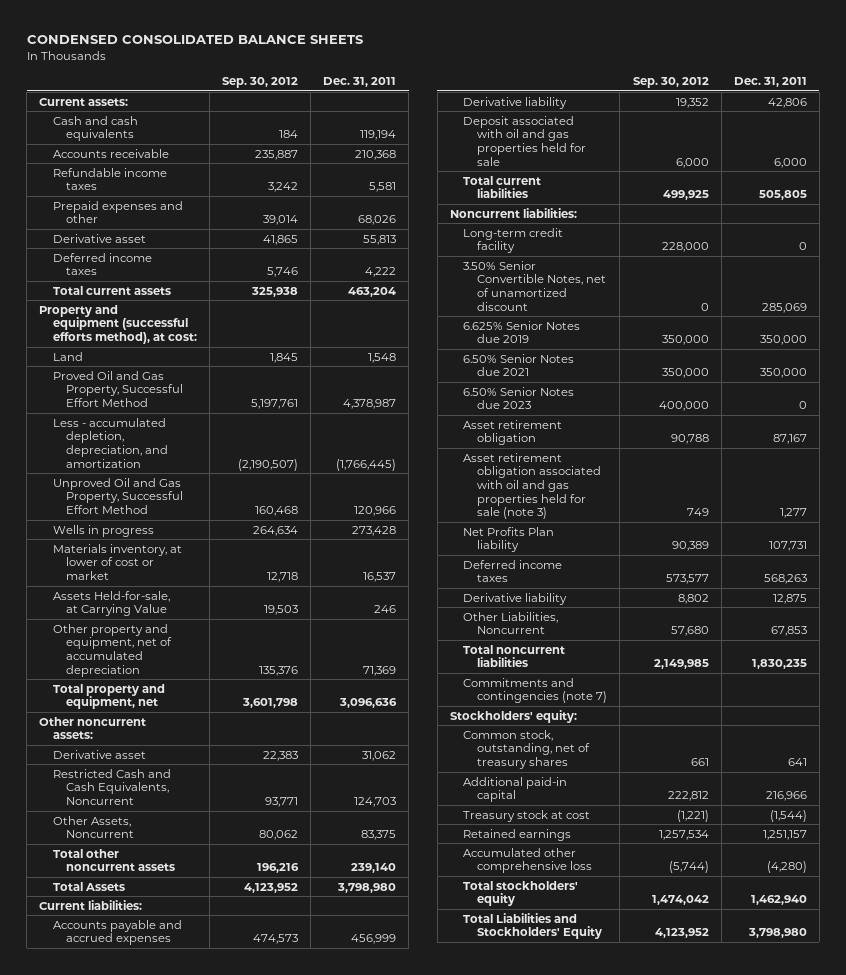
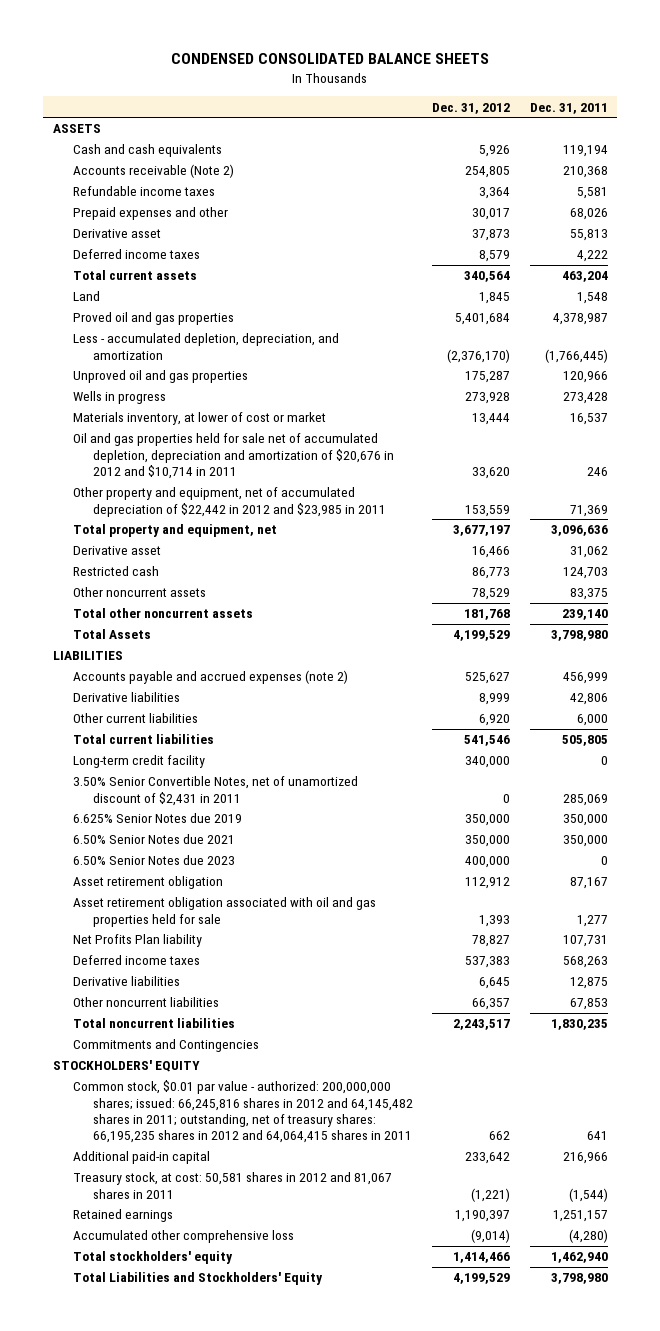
- | Sep. 30, 2012 | Dec. 31, 2011
+ | Dec. 31, 2012 | Dec. 31, 2011
- Current assets:
+ ASSETS
- Accounts receivable | 235,887 | 210,368
+ Accounts receivable (Note 2) | 254,805 | 210,368
- Property and equipment (successful efforts method), at cost:
- Proved Oil and Gas Property, Successful Effort Method | 5,197,761 | 4,378,987
+ Proved oil and gas properties | 5,401,684 | 4,378,987
- Unproved Oil and Gas Property, Successful Effort Method | 160,468 | 120,966
+ Unproved oil and gas properties | 175,287 | 120,966
- Assets Held-for-sale, at Carrying Value | 19,503 | 246
- Other property and equipment, net of accumulated depreciation | 135,376 | 71,369
+ Oil and gas properties held for sale net of accumulated depletion, depreciation and amortization of $20,676 in 2012 and $10,714 in 2011 | 33,620 | 246
+ Other property and equipment, net of accumulated depreciation of $22,442 in 2012 and $23,985 in 2011 | 153,559 | 71,369
- Other noncurrent assets:
- Restricted Cash and Cash Equivalents, Noncurrent | 93,771 | 124,703
- Other Assets, Noncurrent | 80,062 | 83,375
+ Restricted cash | 86,773 | 124,703
+ Other noncurrent assets | 78,529 | 83,375
- Current liabilities:
- Accounts payable and accrued expenses | 474,573 | 456,999
- Derivative liability | 19,352 | 42,806
- Deposit associated with oil and gas properties held for sale | 6,000 | 6,000
+ LIABILITIES
+ Accounts payable and accrued expenses (note 2) | 525,627 | 456,999
+ Derivative liabilities | 8,999 | 42,806
+ Other current liabilities | 6,920 | 6,000
- Noncurrent liabilities:
- 3.50% Senior Convertible Notes, net of unamortized discount | 0 | 285,069
+ 3.50% Senior Convertible Notes, net of unamortized discount of $2,431 in 2011 | 0 | 285,069
- Asset retirement obligation associated with oil and gas properties held for sale (note 3) | 749 | 1,277
+ Asset retirement obligation associated with oil and gas properties held for sale | 1,393 | 1,277
- Derivative liability | 8,802 | 12,875
- Other Liabilities, Noncurrent | 57,680 | 67,853
+ Derivative liabilities | 6,645 | 12,875
+ Other noncurrent liabilities | 66,357 | 67,853
- Commitments and contingencies (note 7)
- Stockholders' equity:
- Common stock, outstanding, net of treasury shares | 661 | 641
+ Commitments and Contingencies
+ STOCKHOLDERS' EQUITY
+ Common stock, $0.01 par value - authorized: 200,000,000 shares; issued: 66,245,816 shares in 2012 and 64,145,482 shares in 2011; outstanding, net of treasury shares: 66,195,235 shares in 2012 and 64,064,415 shares in 2011 | 662 | 641
- Treasury stock at cost | (1,221) | (1,544)
+ Treasury stock, at cost: 50,581 shares in 2012 and 81,067 shares in 2011 | (1,221) | (1,544)

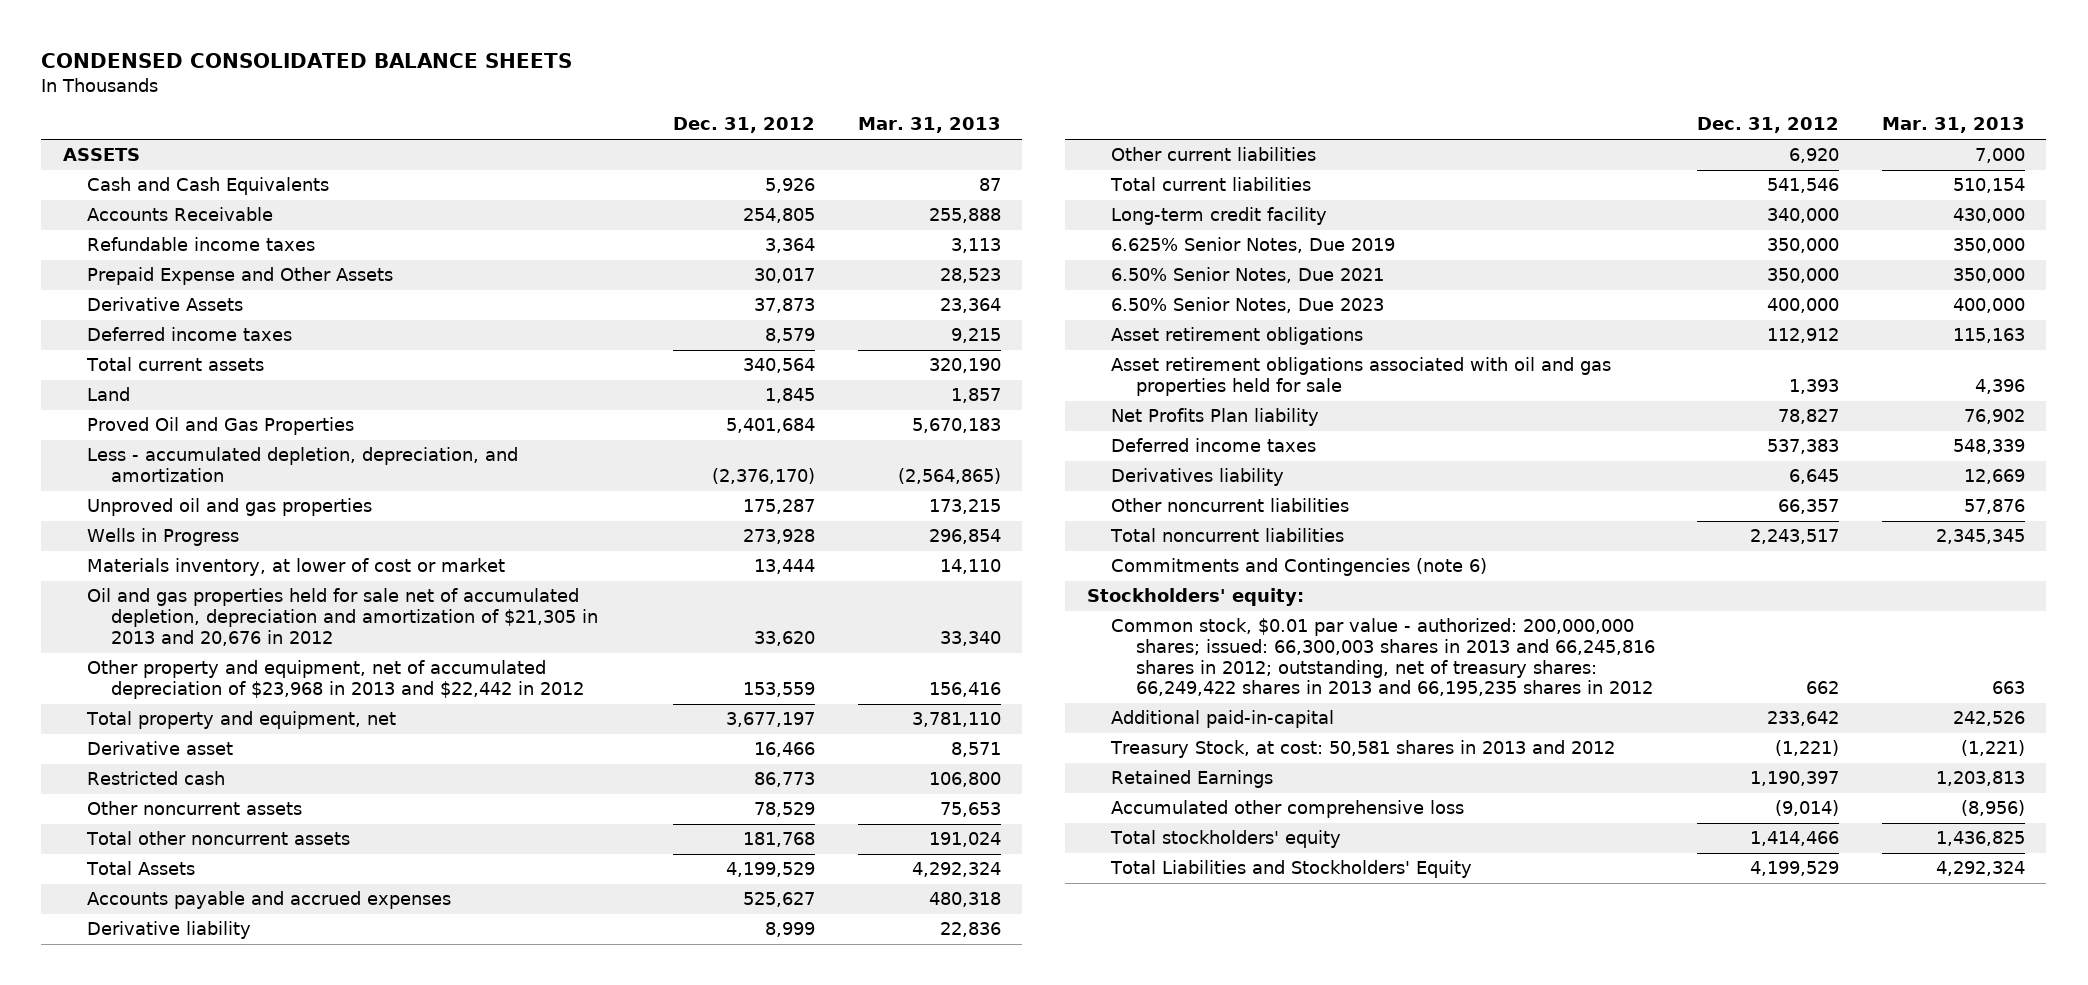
- | Dec. 31, 2012 | Dec. 31, 2011
+ | Dec. 31, 2012 | Mar. 31, 2013
- Cash and cash equivalents | 5,926 | 119,194
- Accounts receivable (Note 2) | 254,805 | 210,368
+ Cash and Cash Equivalents | 5,926 | 87
+ Accounts Receivable | 254,805 | 255,888
- Prepaid expenses and other | 30,017 | 68,026
- Derivative asset | 37,873 | 55,813
+ Prepaid Expense and Other Assets | 30,017 | 28,523
+ Derivative Assets | 37,873 | 23,364
- Proved oil and gas properties | 5,401,684 | 4,378,987
+ Proved Oil and Gas Properties | 5,401,684 | 5,670,183
- Wells in progress | 273,928 | 273,428
+ Wells in Progress | 273,928 | 296,854
- Oil and gas properties held for sale net of accumulated depletion, depreciation and amortization of $20,676 in 2012 and $10,714 in 2011 | 33,620 | 246
- Other property and equipment, net of accumulated depreciation of $22,442 in 2012 and $23,985 in 2011 | 153,559 | 71,369
+ Oil and gas properties held for sale net of accumulated depletion, depreciation and amortization of $21,305 in 2013 and 20,676 in 2012 | 33,620 | 33,340
+ Other property and equipment, net of accumulated depreciation of $23,968 in 2013 and $22,442 in 2012 | 153,559 | 156,416
- LIABILITIES
- Accounts payable and accrued expenses (note 2) | 525,627 | 456,999
- Derivative liabilities | 8,999 | 42,806
+ Accounts payable and accrued expenses | 525,627 | 480,318
+ Derivative liability | 8,999 | 22,836
- 3.50% Senior Convertible Notes, net of unamortized discount of $2,431 in 2011 | 0 | 285,069
- 6.625% Senior Notes due 2019 | 350,000 | 350,000
- 6.50% Senior Notes due 2021 | 350,000 | 350,000
- 6.50% Senior Notes due 2023 | 400,000 | 0
- Asset retirement obligation | 112,912 | 87,167
- Asset retirement obligation associated with oil and gas properties held for sale | 1,393 | 1,277
+ 6.625% Senior Notes, Due 2019 | 350,000 | 350,000
+ 6.50% Senior Notes, Due 2021 | 350,000 | 350,000
+ 6.50% Senior Notes, Due 2023 | 400,000 | 400,000
+ Asset retirement obligations | 112,912 | 115,163
+ Asset retirement obligations associated with oil and gas properties held for sale | 1,393 | 4,396
- Derivative liabilities | 6,645 | 12,875
+ Derivatives liability | 6,645 | 12,669
- Commitments and Contingencies
- STOCKHOLDERS' EQUITY
- Common stock, $0.01 par value - authorized: 200,000,000 shares; issued: 66,245,816 shares in 2012 and 64,145,482 shares in 2011; outstanding, net of treasury shares: 66,195,235 shares in 2012 and 64,064,415 shares in 2011 | 662 | 641
- Additional paid-in capital | 233,642 | 216,966
- Treasury stock, at cost: 50,581 shares in 2012 and 81,067 shares in 2011 | (1,221) | (1,544)
- Retained earnings | 1,190,397 | 1,251,157
+ Commitments and Contingencies (note 6)
+ Stockholders' equity:
+ Common stock, $0.01 par value - authorized: 200,000,000 shares; issued: 66,300,003 shares in 2013 and 66,245,816 shares in 2012; outstanding, net of treasury shares: 66,249,422 shares in 2013 and 66,195,235 shares in 2012 | 662 | 663
+ Additional paid-in-capital | 233,642 | 242,526
+ Treasury Stock, at cost: 50,581 shares in 2013 and 2012 | (1,221) | (1,221)
+ Retained Earnings | 1,190,397 | 1,203,813

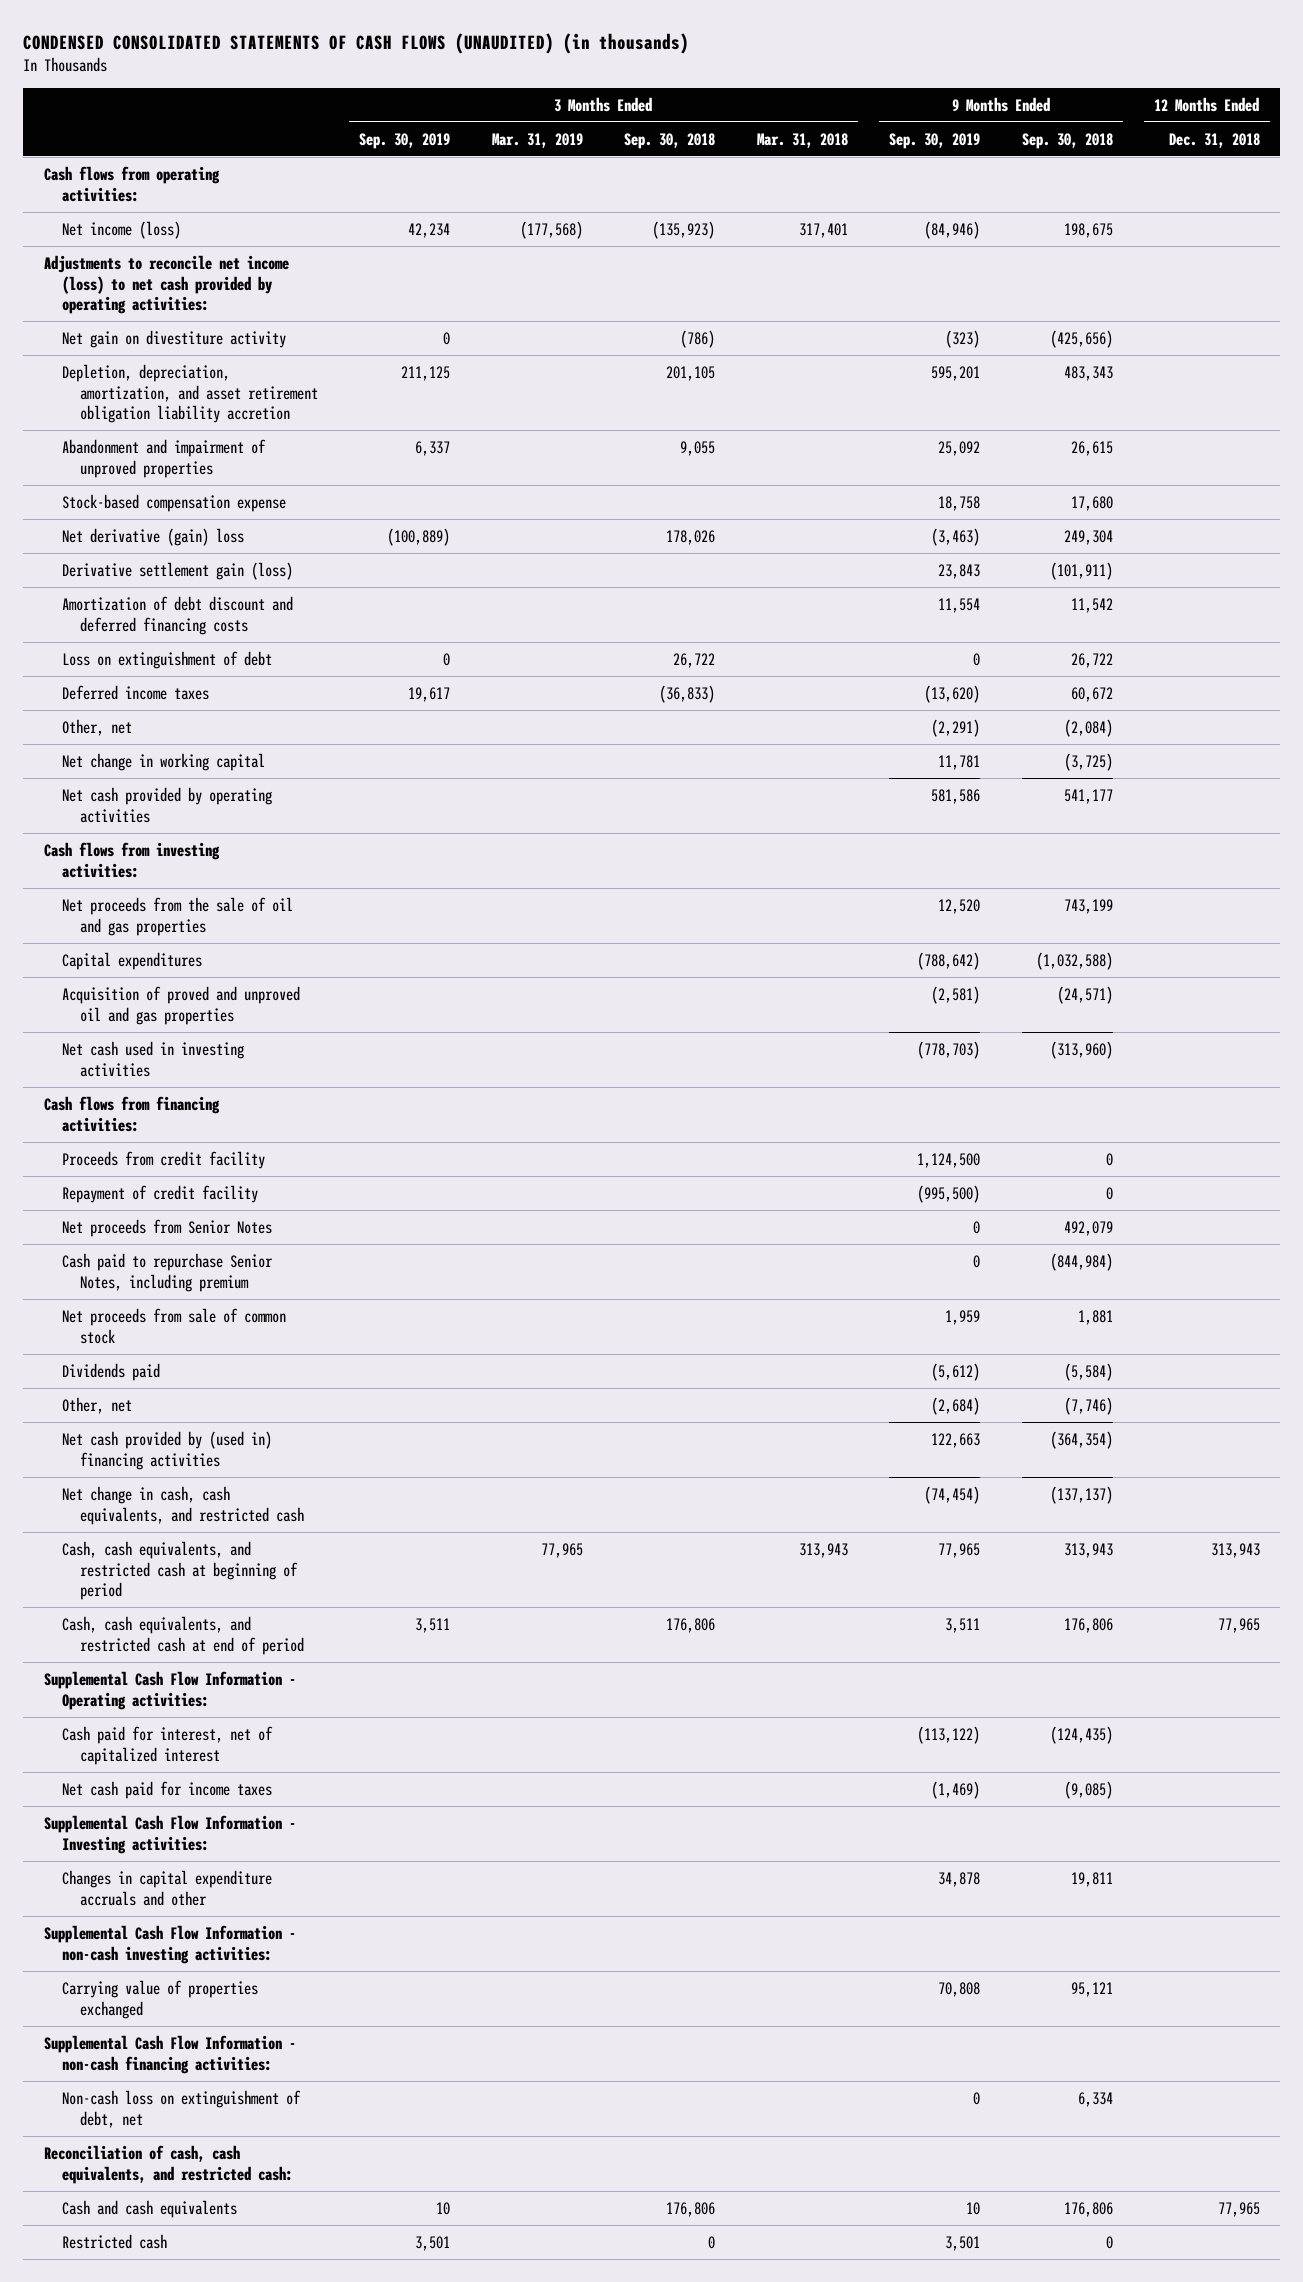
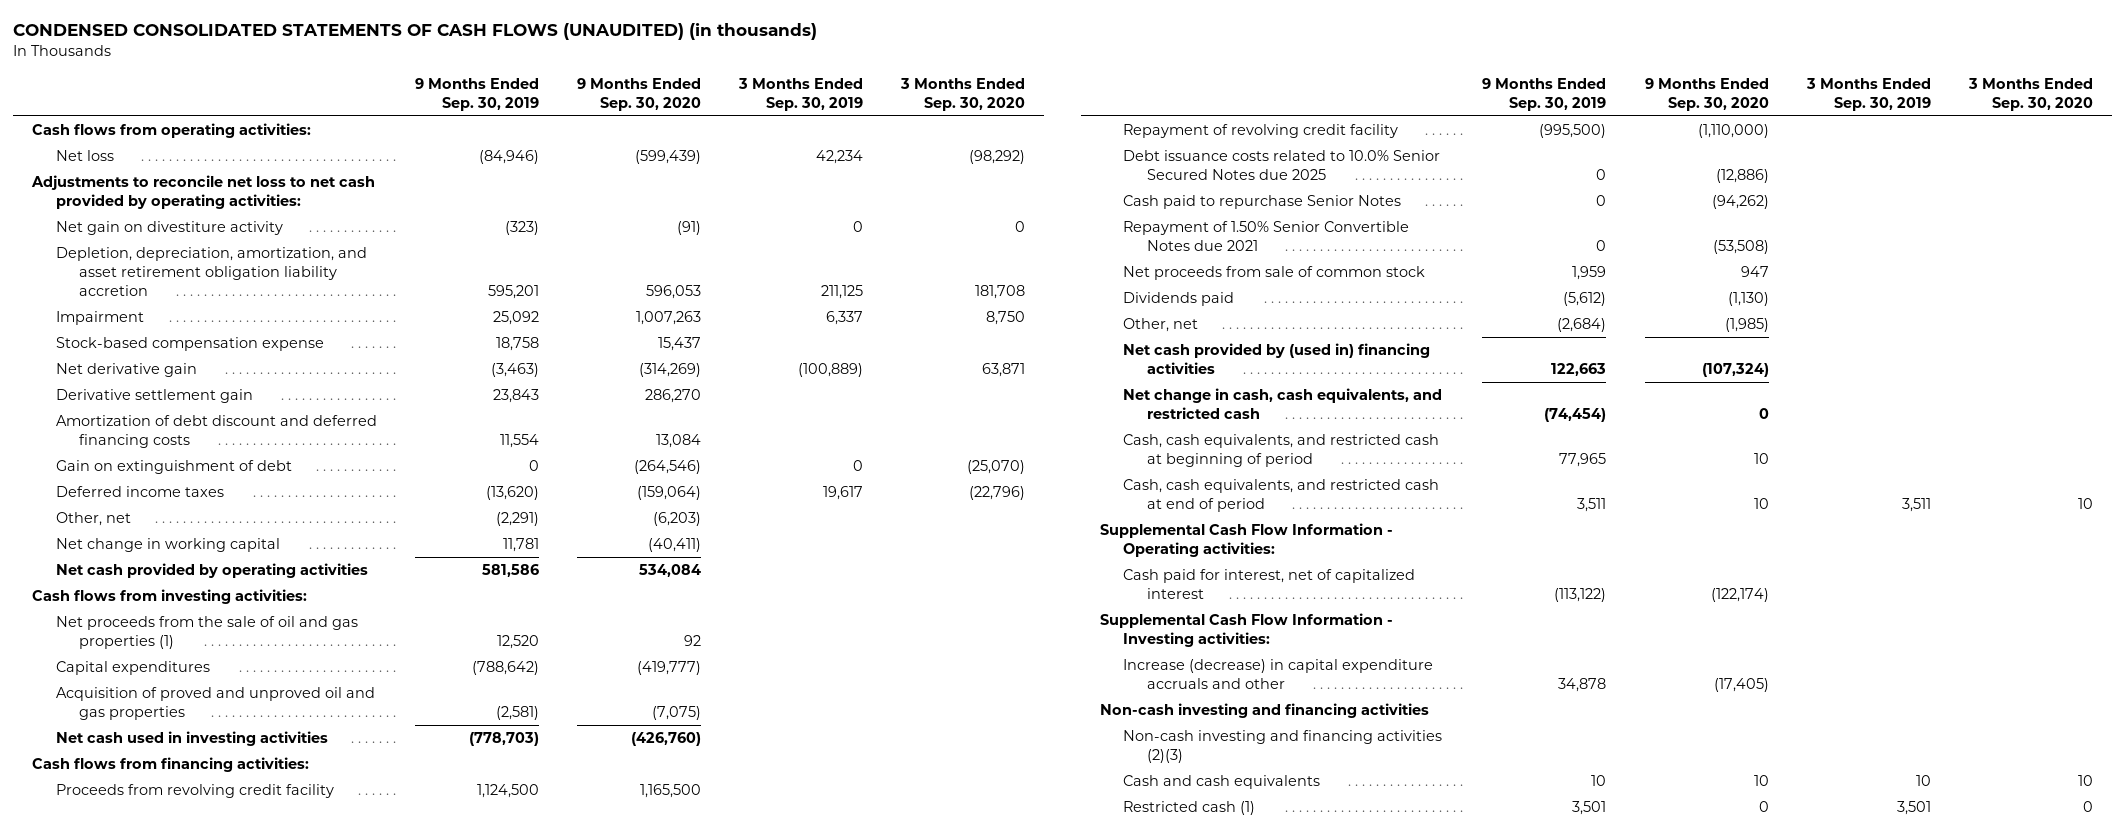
- | 3 Months Ended Sep. 30, 2019 | 3 Months Ended Mar. 31, 2019 | 3 Months Ended Sep. 30, 2018 | 3 Months Ended Mar. 31, 2018 | 9 Months Ended Sep. 30, 2019 | 9 Months Ended Sep. 30, 2018 | 12 Months Ended Dec. 31, 2018
+ | 9 Months Ended Sep. 30, 2019 | 9 Months Ended Sep. 30, 2020 | 3 Months Ended Sep. 30, 2019 | 3 Months Ended Sep. 30, 2020
- Net income (loss) | 42,234 | (177,568) | (135,923) | 317,401 | (84,946) | 198,675 |
- Adjustments to reconcile net income (loss) to net cash provided by operating activities:
+ Net loss | (84,946) | (599,439) | 42,234 | (98,292)
+ Adjustments to reconcile net loss to net cash provided by operating activities:
- Abandonment and impairment of unproved properties | 6,337 | | 9,055 | | 25,092 | 26,615 |
+ Impairment | 25,092 | 1,007,263 | 6,337 | 8,750
- Net derivative (gain) loss | (100,889) | | 178,026 | | (3,463) | 249,304 |
- Derivative settlement gain (loss) | | | | | 23,843 | (101,911) |
+ Net derivative gain | (3,463) | (314,269) | (100,889) | 63,871
+ Derivative settlement gain | 23,843 | 286,270 | |
- Loss on extinguishment of debt | 0 | | 26,722 | | 0 | 26,722 |
+ Gain on extinguishment of debt | 0 | (264,546) | 0 | (25,070)
- Net proceeds from the sale of oil and gas properties | | | | | 12,520 | 743,199 |
+ Net proceeds from the sale of oil and gas properties (1) | 12,520 | 92 | |
- Proceeds from credit facility | | | | | 1,124,500 | 0 |
- Repayment of credit facility | | | | | (995,500) | 0 |
- Net proceeds from Senior Notes | | | | | 0 | 492,079 |
- Cash paid to repurchase Senior Notes, including premium | | | | | 0 | (844,984) |
+ Proceeds from revolving credit facility | 1,124,500 | 1,165,500 | |
+ Repayment of revolving credit facility | (995,500) | (1,110,000) | |
+ Debt issuance costs related to 10.0% Senior Secured Notes due 2025 | 0 | (12,886) | |
+ Cash paid to repurchase Senior Notes | 0 | (94,262) | |
+ Repayment of 1.50% Senior Convertible Notes due 2021 | 0 | (53,508) | |
- Net cash paid for income taxes | | | | | (1,469) | (9,085) |
- Changes in capital expenditure accruals and other | | | | | 34,878 | 19,811 |
- Supplemental Cash Flow Information - non-cash investing activities:
- Carrying value of properties exchanged | | | | | 70,808 | 95,121 |
- Supplemental Cash Flow Information - non-cash financing activities:
- Non-cash loss on extinguishment of debt, net | | | | | 0 | 6,334 |
- Reconciliation of cash, cash equivalents, and restricted cash:
+ Increase (decrease) in capital expenditure accruals and other | 34,878 | (17,405) | |
+ Non-cash investing and financing activities
+ Non-cash investing and financing activities (2)(3)
- Restricted cash | 3,501 | | 0 | | 3,501 | 0 |
+ Restricted cash (1) | 3,501 | 0 | 3,501 | 0

